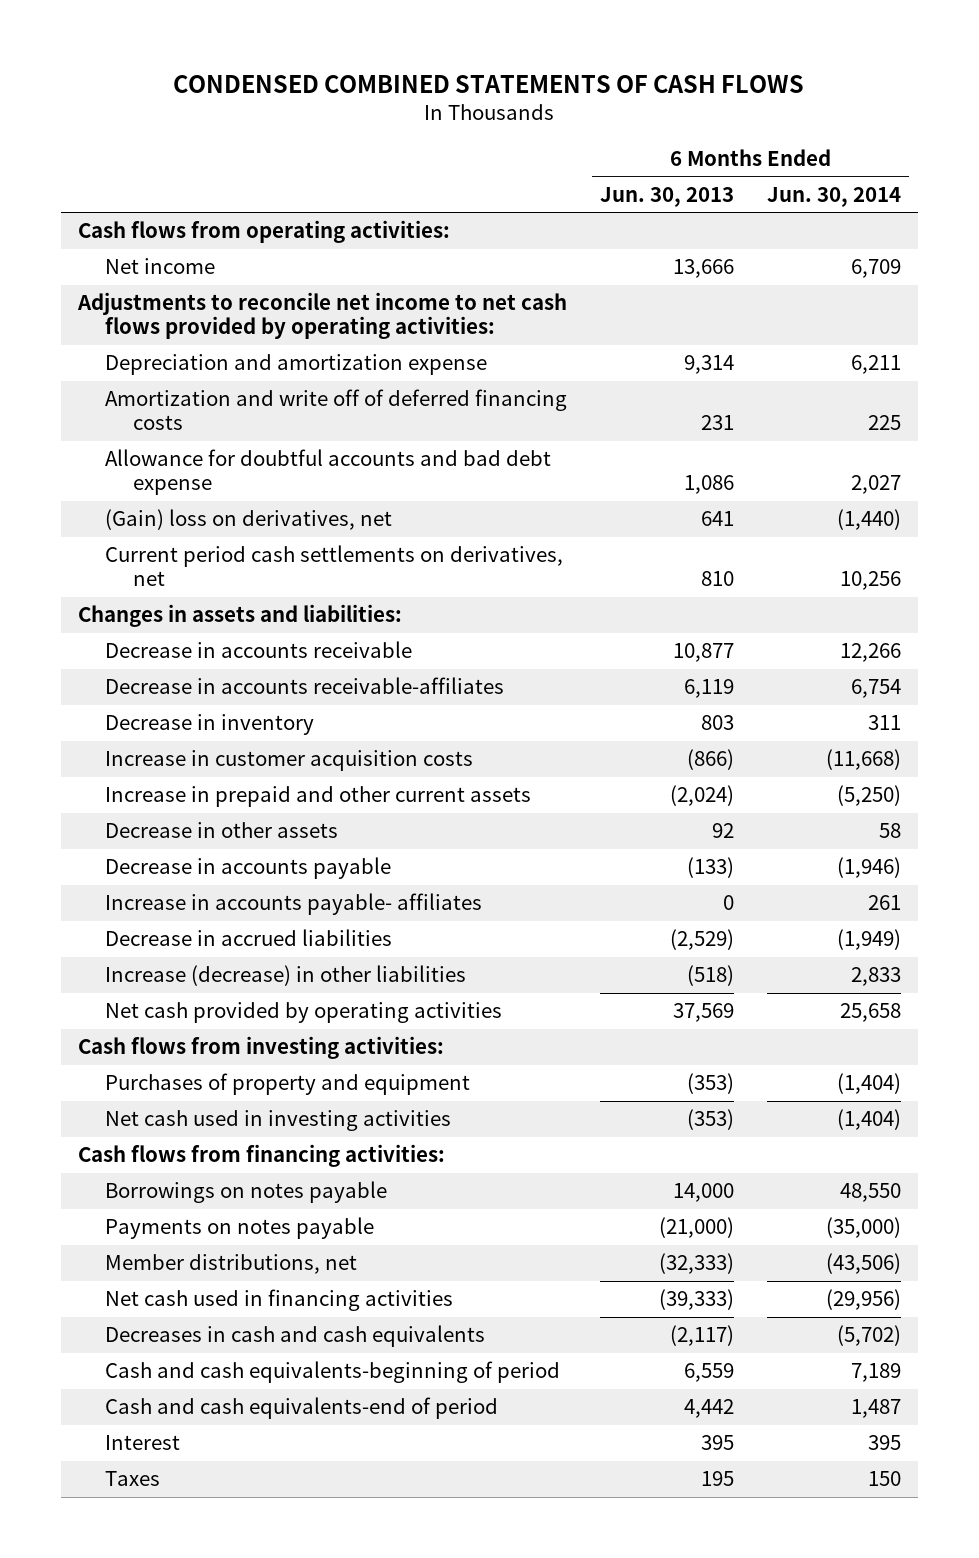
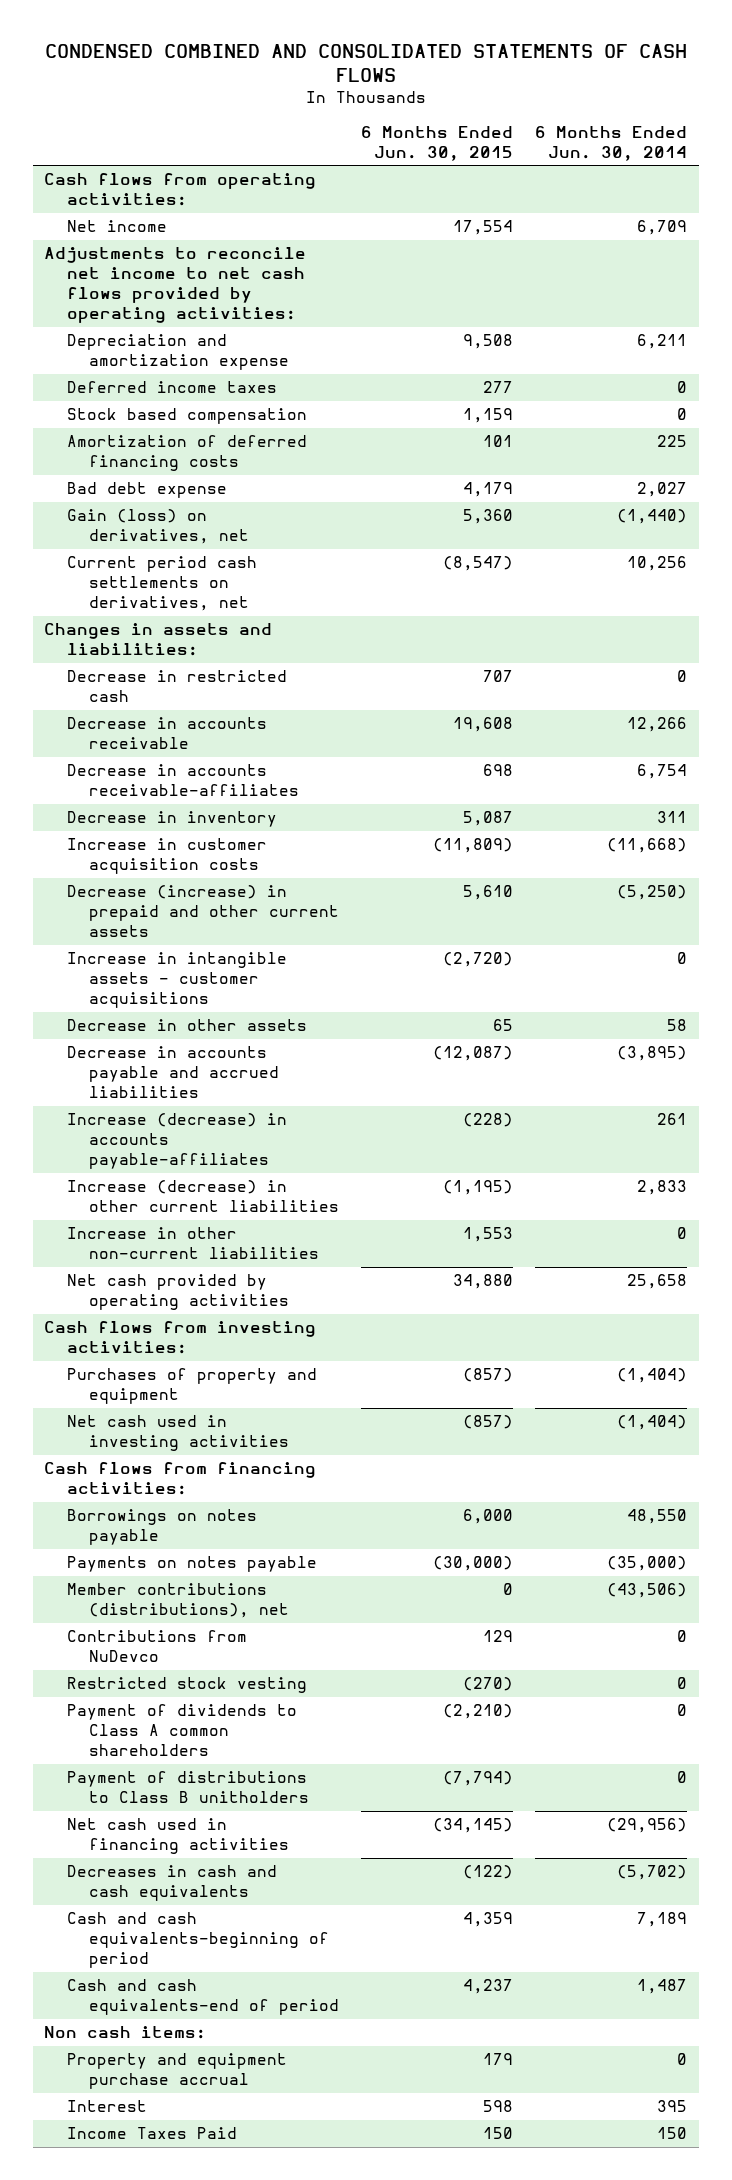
- CONDENSED COMBINED STATEMENTS OF CASH FLOWS
+ CONDENSED COMBINED AND CONSOLIDATED STATEMENTS OF CASH FLOWS
- | 6 Months Ended Jun. 30, 2013 | 6 Months Ended Jun. 30, 2014
+ | 6 Months Ended Jun. 30, 2015 | 6 Months Ended Jun. 30, 2014
- Amortization and write off of deferred financing costs | 231 | 225
- Allowance for doubtful accounts and bad debt expense | 1,086 | 2,027
- (Gain) loss on derivatives, net | 641 | (1,440)
+ Deferred income taxes | 277 | 0
+ Stock based compensation | 1,159 | 0
+ Amortization of deferred financing costs | 101 | 225
+ Bad debt expense | 4,179 | 2,027
+ Gain (loss) on derivatives, net | 5,360 | (1,440)
+ Decrease in restricted cash | 707 | 0
- Increase in prepaid and other current assets | (2,024) | (5,250)
+ Decrease (increase) in prepaid and other current assets | 5,610 | (5,250)
+ Increase in intangible assets - customer acquisitions | (2,720) | 0
- Decrease in accounts payable | (133) | (1,946)
- Increase in accounts payable- affiliates | 0 | 261
- Decrease in accrued liabilities | (2,529) | (1,949)
- Increase (decrease) in other liabilities | (518) | 2,833
+ Decrease in accounts payable and accrued liabilities | (12,087) | (3,895)
+ Increase (decrease) in accounts payable-affiliates | (228) | 261
+ Increase (decrease) in other current liabilities | (1,195) | 2,833
+ Increase in other non-current liabilities | 1,553 | 0
- Member distributions, net | (32,333) | (43,506)
+ Member contributions (distributions), net | 0 | (43,506)
+ Contributions from NuDevco | 129 | 0
+ Restricted stock vesting | (270) | 0
+ Payment of dividends to Class A common shareholders | (2,210) | 0
+ Payment of distributions to Class B unitholders | (7,794) | 0
+ Non cash items:
+ Property and equipment purchase accrual | 179 | 0
- Taxes | 195 | 150
+ Income Taxes Paid | 150 | 150

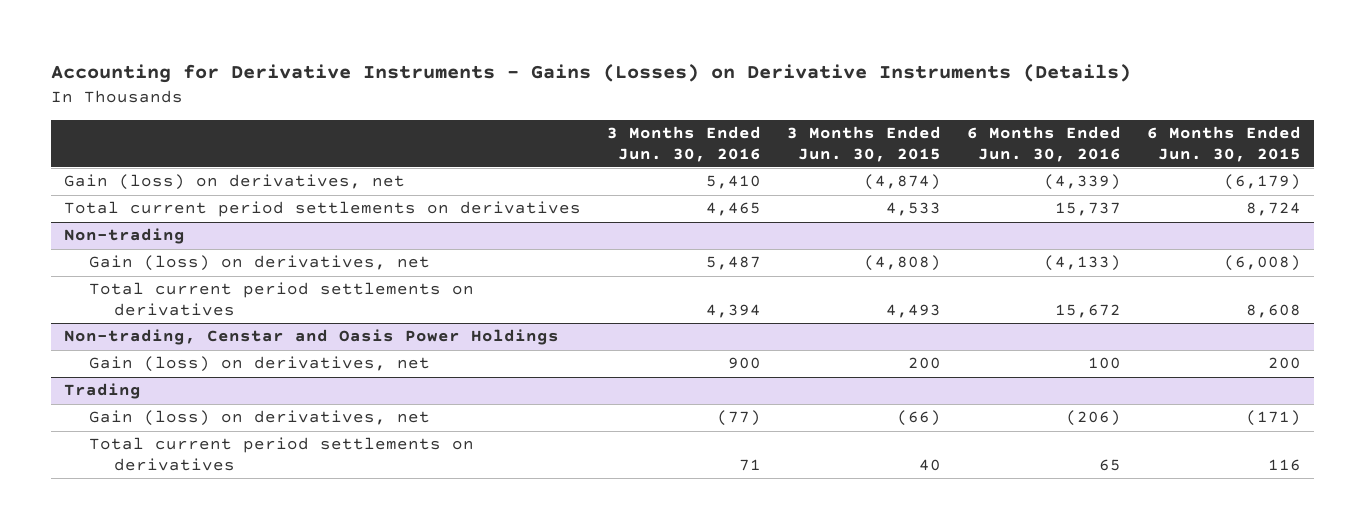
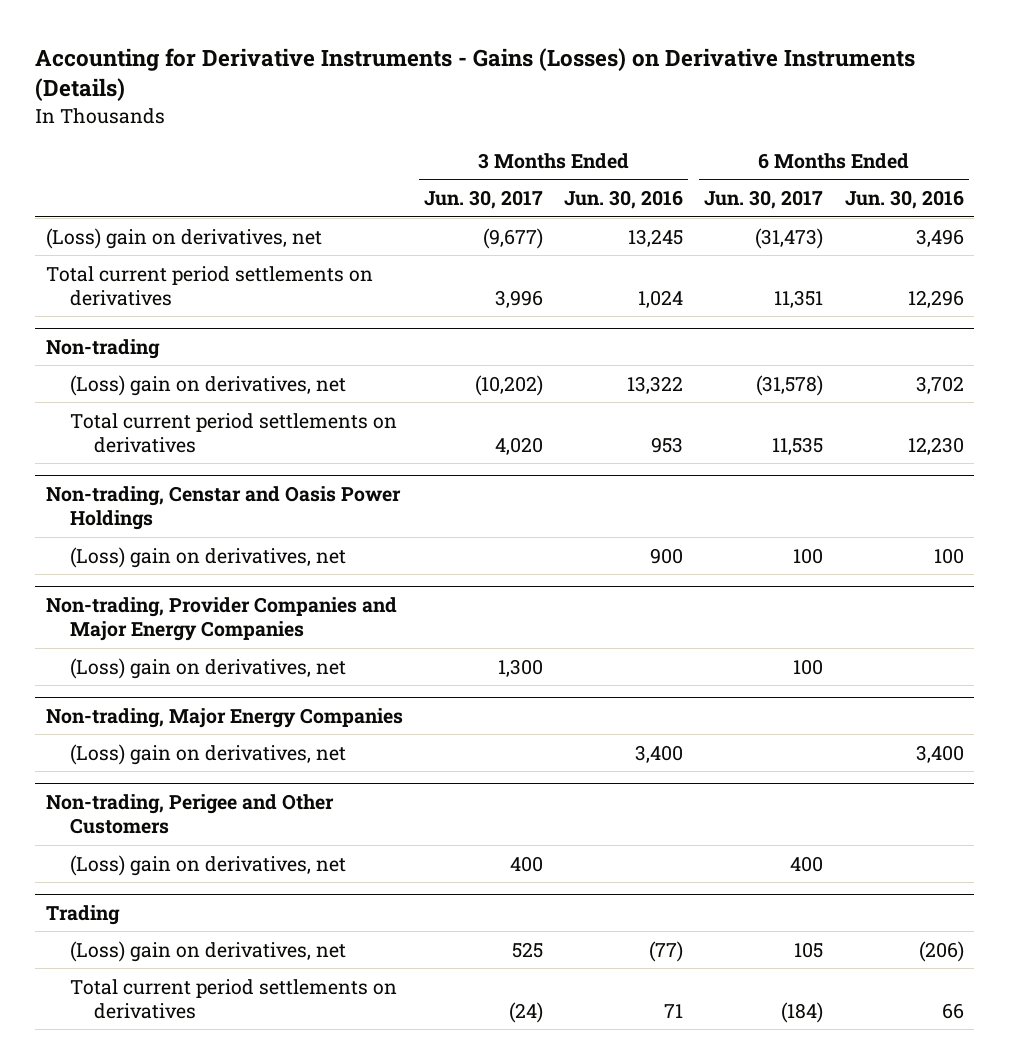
- | 3 Months Ended Jun. 30, 2016 | 3 Months Ended Jun. 30, 2015 | 6 Months Ended Jun. 30, 2016 | 6 Months Ended Jun. 30, 2015
+ | 3 Months Ended Jun. 30, 2017 | 3 Months Ended Jun. 30, 2016 | 6 Months Ended Jun. 30, 2017 | 6 Months Ended Jun. 30, 2016
- Gain (loss) on derivatives, net | 5,410 | (4,874) | (4,339) | (6,179)
- Total current period settlements on derivatives | 4,465 | 4,533 | 15,737 | 8,724
+ (Loss) gain on derivatives, net | (9,677) | 13,245 | (31,473) | 3,496
+ Total current period settlements on derivatives | 3,996 | 1,024 | 11,351 | 12,296
@ Non-trading
- Gain (loss) on derivatives, net | 5,487 | (4,808) | (4,133) | (6,008)
- Total current period settlements on derivatives | 4,394 | 4,493 | 15,672 | 8,608
+ (Loss) gain on derivatives, net | (10,202) | 13,322 | (31,578) | 3,702
+ Total current period settlements on derivatives | 4,020 | 953 | 11,535 | 12,230
@ Non-trading, Censtar and Oasis Power Holdings
- Gain (loss) on derivatives, net | 900 | 200 | 100 | 200
+ (Loss) gain on derivatives, net | | 900 | 100 | 100
+ Non-trading, Provider Companies and Major Energy Companies
+ (Loss) gain on derivatives, net | 1,300 | | 100 |
+ Non-trading, Major Energy Companies
+ (Loss) gain on derivatives, net | | 3,400 | | 3,400
+ Non-trading, Perigee and Other Customers
+ (Loss) gain on derivatives, net | 400 | | 400 |
@ Trading
- Gain (loss) on derivatives, net | (77) | (66) | (206) | (171)
- Total current period settlements on derivatives | 71 | 40 | 65 | 116
+ (Loss) gain on derivatives, net | 525 | (77) | 105 | (206)
+ Total current period settlements on derivatives | (24) | 71 | (184) | 66

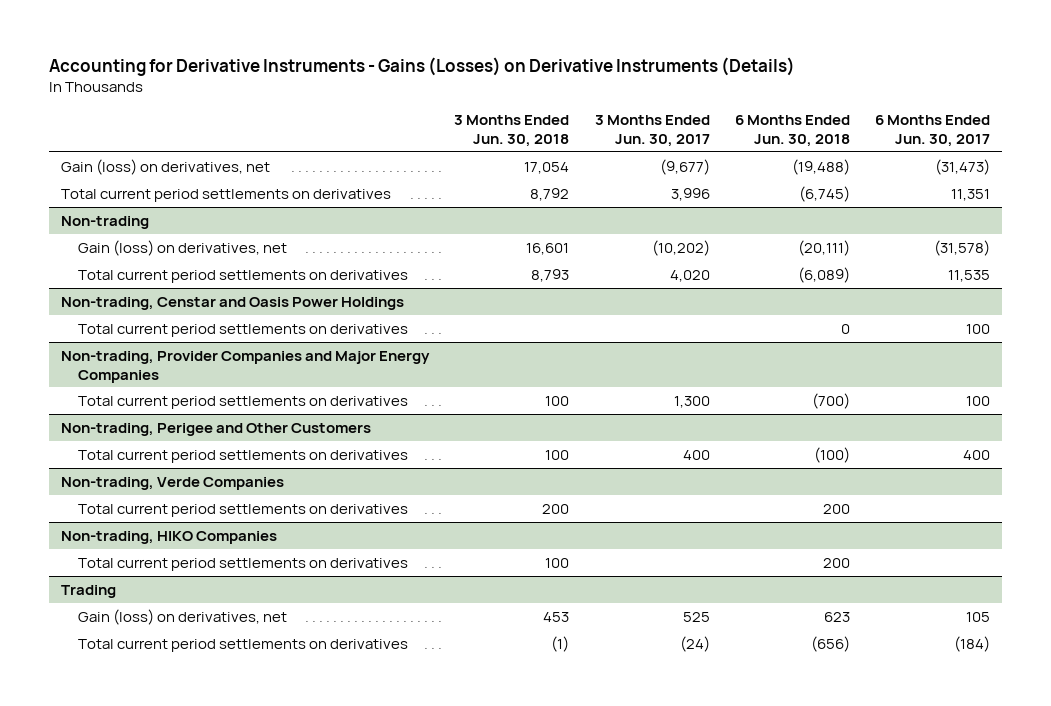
- | 3 Months Ended Jun. 30, 2017 | 3 Months Ended Jun. 30, 2016 | 6 Months Ended Jun. 30, 2017 | 6 Months Ended Jun. 30, 2016
+ | 3 Months Ended Jun. 30, 2018 | 3 Months Ended Jun. 30, 2017 | 6 Months Ended Jun. 30, 2018 | 6 Months Ended Jun. 30, 2017
- (Loss) gain on derivatives, net | (9,677) | 13,245 | (31,473) | 3,496
+ Gain (loss) on derivatives, net | 17,054 | (9,677) | (19,488) | (31,473)
@ Non-trading
- (Loss) gain on derivatives, net | (10,202) | 13,322 | (31,578) | 3,702
+ Gain (loss) on derivatives, net | 16,601 | (10,202) | (20,111) | (31,578)
@ Non-trading, Censtar and Oasis Power Holdings
- (Loss) gain on derivatives, net | | 900 | 100 | 100
+ Total current period settlements on derivatives | | | 0 | 100
@ Non-trading, Provider Companies and Major Energy Companies
- (Loss) gain on derivatives, net | 1,300 | | 100 |
- Non-trading, Major Energy Companies
- (Loss) gain on derivatives, net | | 3,400 | | 3,400
@ Non-trading, Provider Companies and Major Energy Companies
+ Total current period settlements on derivatives | 100 | 1,300 | (700) | 100
@ Non-trading, Perigee and Other Customers
- (Loss) gain on derivatives, net | 400 | | 400 |
+ Total current period settlements on derivatives | 100 | 400 | (100) | 400
+ Non-trading, Verde Companies
+ Total current period settlements on derivatives | 200 | | 200 |
+ Non-trading, HIKO Companies
+ Total current period settlements on derivatives | 100 | | 200 |
@ Trading
- (Loss) gain on derivatives, net | 525 | (77) | 105 | (206)
+ Gain (loss) on derivatives, net | 453 | 525 | 623 | 105

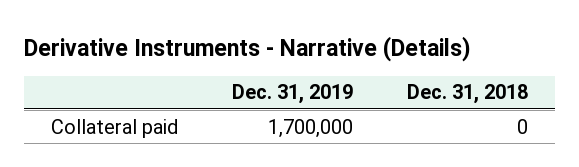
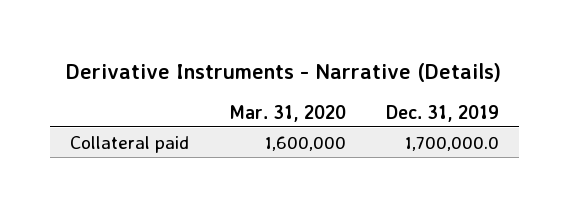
- | Dec. 31, 2019 | Dec. 31, 2018
+ | Mar. 31, 2020 | Dec. 31, 2019
- Collateral paid | 1,700,000 | 0
+ Collateral paid | 1,600,000 | 1,700,000.0

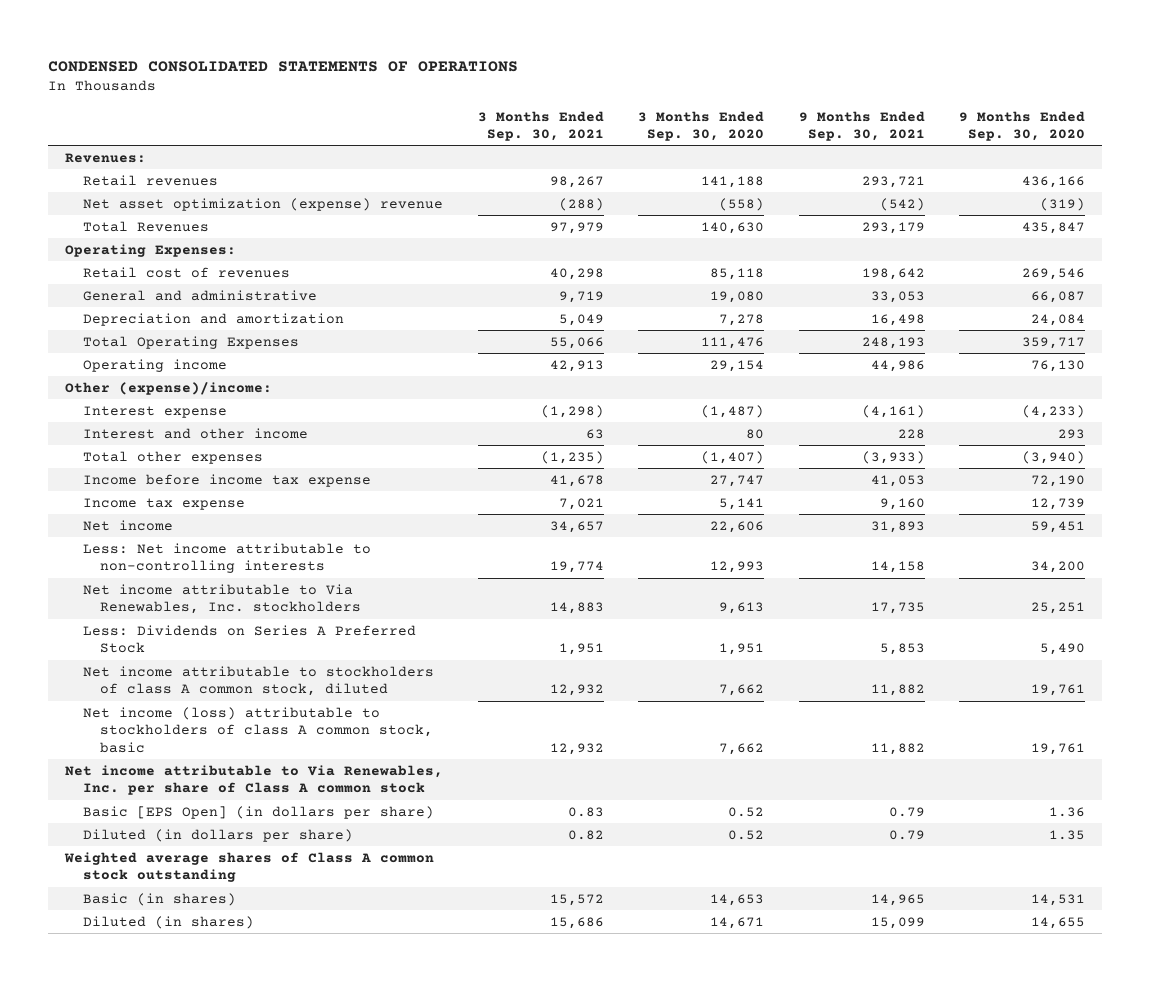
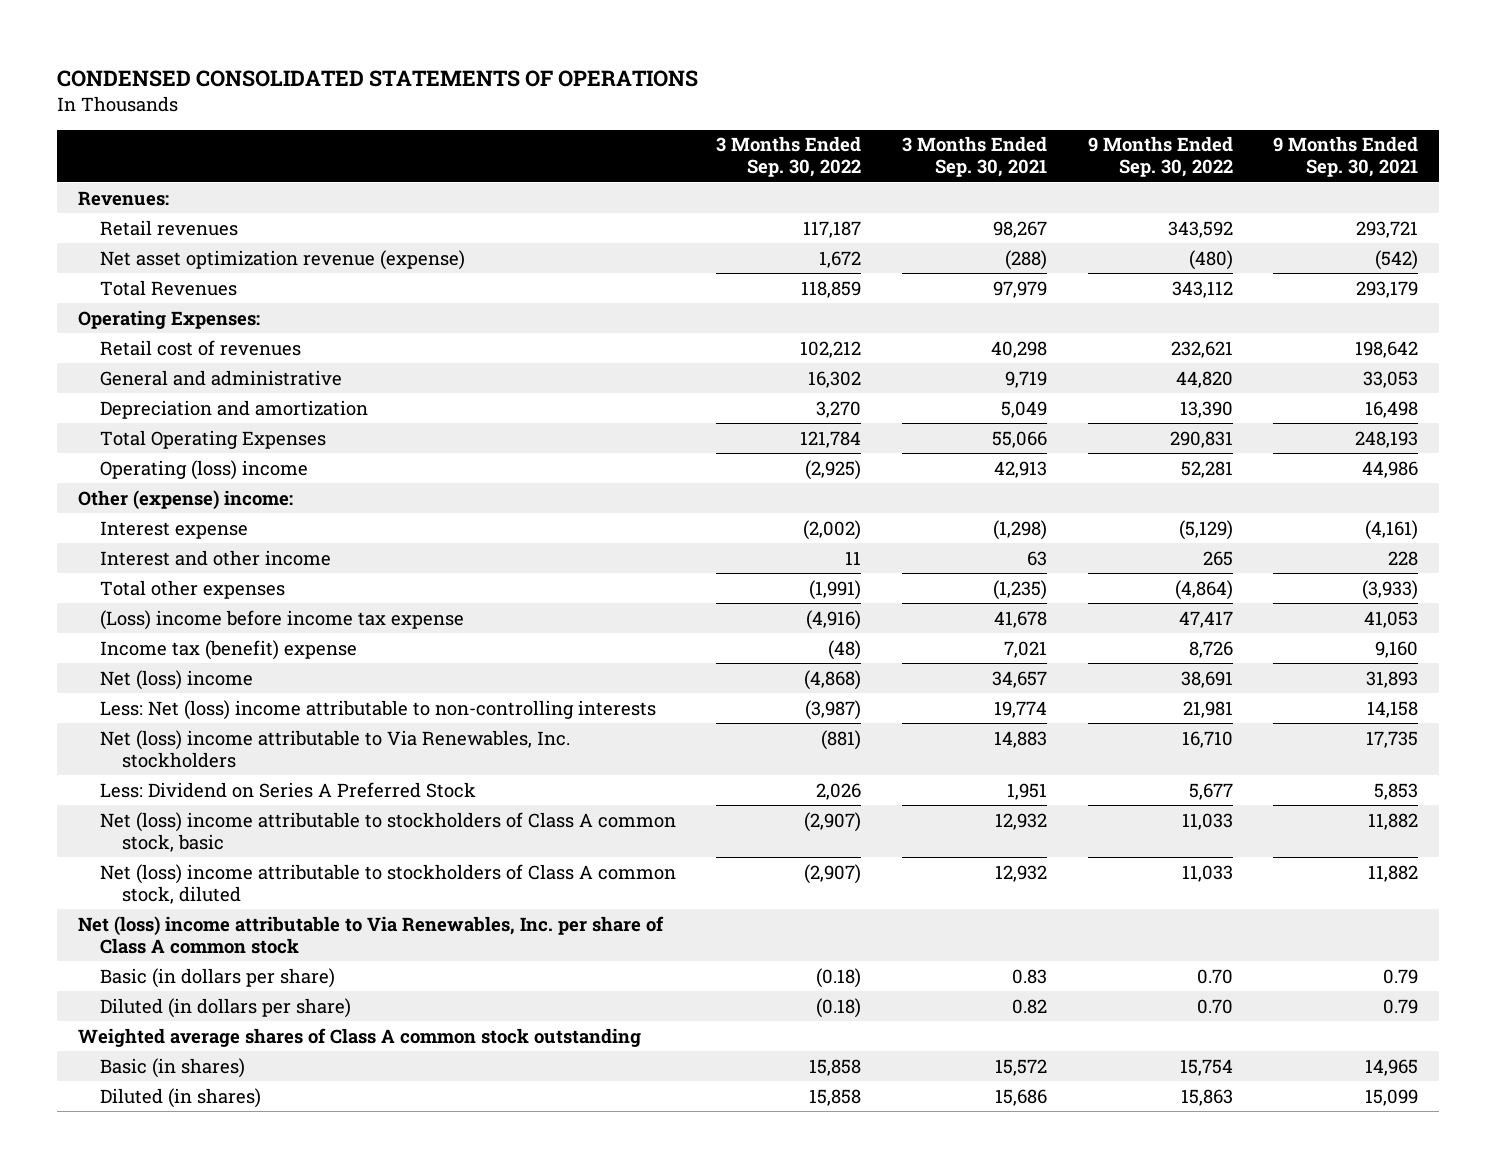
- | 3 Months Ended Sep. 30, 2021 | 3 Months Ended Sep. 30, 2020 | 9 Months Ended Sep. 30, 2021 | 9 Months Ended Sep. 30, 2020
+ | 3 Months Ended Sep. 30, 2022 | 3 Months Ended Sep. 30, 2021 | 9 Months Ended Sep. 30, 2022 | 9 Months Ended Sep. 30, 2021
- Net asset optimization (expense) revenue | (288) | (558) | (542) | (319)
+ Net asset optimization revenue (expense) | 1,672 | (288) | (480) | (542)
- Operating income | 42,913 | 29,154 | 44,986 | 76,130
- Other (expense)/income:
+ Operating (loss) income | (2,925) | 42,913 | 52,281 | 44,986
+ Other (expense) income:
- Income before income tax expense | 41,678 | 27,747 | 41,053 | 72,190
- Income tax expense | 7,021 | 5,141 | 9,160 | 12,739
- Net income | 34,657 | 22,606 | 31,893 | 59,451
- Less: Net income attributable to non-controlling interests | 19,774 | 12,993 | 14,158 | 34,200
- Net income attributable to Via Renewables, Inc. stockholders | 14,883 | 9,613 | 17,735 | 25,251
- Less: Dividends on Series A Preferred Stock | 1,951 | 1,951 | 5,853 | 5,490
- Net income attributable to stockholders of class A common stock, diluted | 12,932 | 7,662 | 11,882 | 19,761
- Net income (loss) attributable to stockholders of class A common stock, basic | 12,932 | 7,662 | 11,882 | 19,761
- Net income attributable to Via Renewables, Inc. per share of Class A common stock
- Basic [EPS Open] (in dollars per share) | 0.83 | 0.52 | 0.79 | 1.36
+ (Loss) income before income tax expense | (4,916) | 41,678 | 47,417 | 41,053
+ Income tax (benefit) expense | (48) | 7,021 | 8,726 | 9,160
+ Net (loss) income | (4,868) | 34,657 | 38,691 | 31,893
+ Less: Net (loss) income attributable to non-controlling interests | (3,987) | 19,774 | 21,981 | 14,158
+ Net (loss) income attributable to Via Renewables, Inc. stockholders | (881) | 14,883 | 16,710 | 17,735
+ Less: Dividend on Series A Preferred Stock | 2,026 | 1,951 | 5,677 | 5,853
+ Net (loss) income attributable to stockholders of Class A common stock, basic | (2,907) | 12,932 | 11,033 | 11,882
+ Net (loss) income attributable to stockholders of Class A common stock, diluted | (2,907) | 12,932 | 11,033 | 11,882
+ Net (loss) income attributable to Via Renewables, Inc. per share of Class A common stock
+ Basic (in dollars per share) | (0.18) | 0.83 | 0.70 | 0.79

